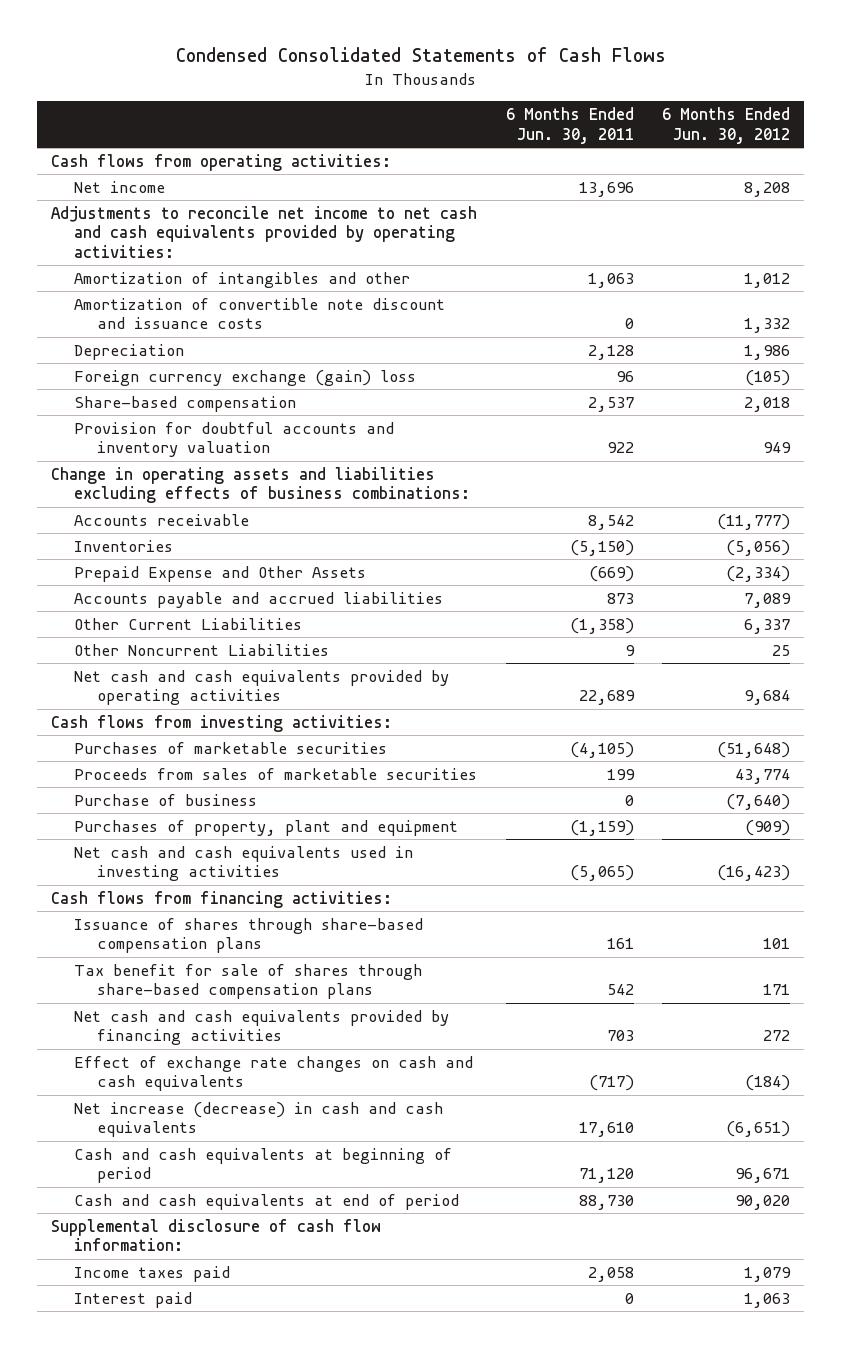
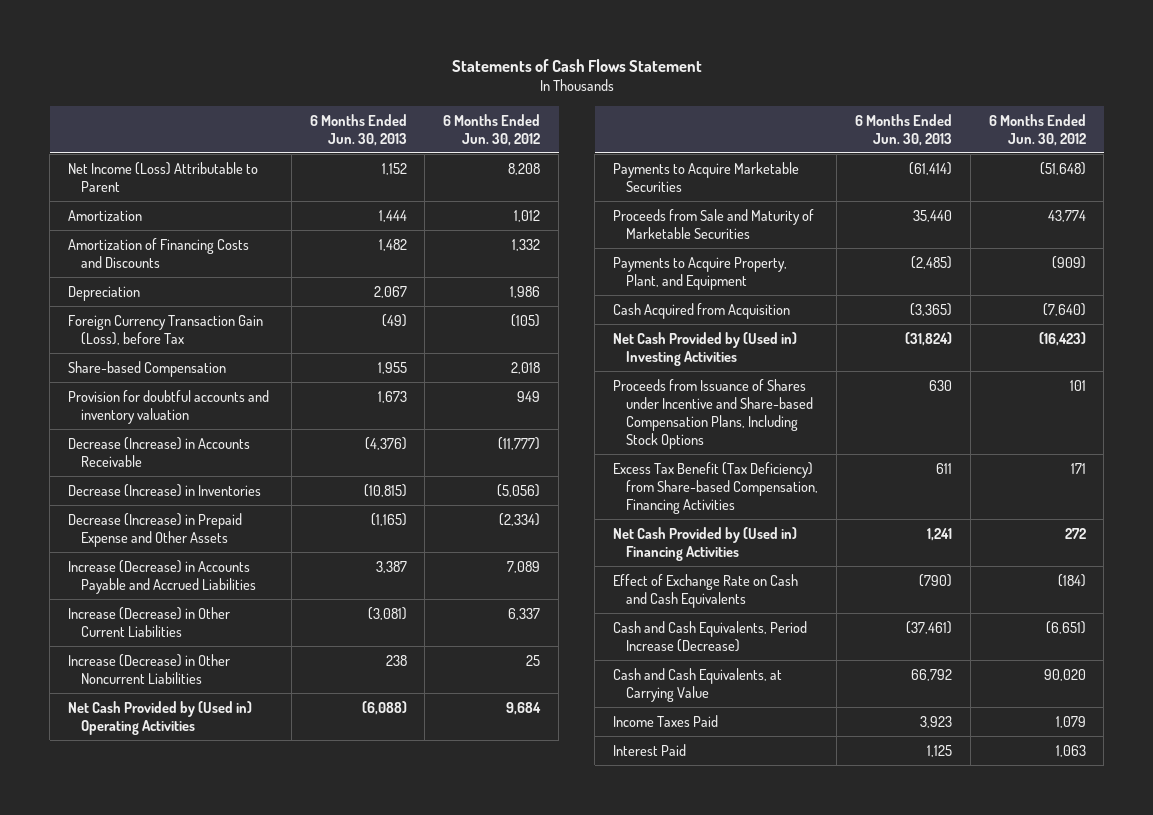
- Condensed Consolidated Statements of Cash Flows
+ Statements of Cash Flows Statement
- | 6 Months Ended Jun. 30, 2011 | 6 Months Ended Jun. 30, 2012
+ | 6 Months Ended Jun. 30, 2013 | 6 Months Ended Jun. 30, 2012
- Cash flows from operating activities:
- Net income | 13,696 | 8,208
- Adjustments to reconcile net income to net cash and cash equivalents provided by operating activities:
- Amortization of intangibles and other | 1,063 | 1,012
- Amortization of convertible note discount and issuance costs | 0 | 1,332
+ Net Income (Loss) Attributable to Parent | 1,152 | 8,208
+ Amortization | 1,444 | 1,012
+ Amortization of Financing Costs and Discounts | 1,482 | 1,332
- Foreign currency exchange (gain) loss | 96 | (105)
- Share-based compensation | 2,537 | 2,018
+ Foreign Currency Transaction Gain (Loss), before Tax | (49) | (105)
+ Share-based Compensation | 1,955 | 2,018
- Change in operating assets and liabilities excluding effects of business combinations:
- Accounts receivable | 8,542 | (11,777)
- Inventories | (5,150) | (5,056)
- Prepaid Expense and Other Assets | (669) | (2,334)
- Accounts payable and accrued liabilities | 873 | 7,089
- Other Current Liabilities | (1,358) | 6,337
- Other Noncurrent Liabilities | 9 | 25
- Net cash and cash equivalents provided by operating activities | 22,689 | 9,684
- Cash flows from investing activities:
- Purchases of marketable securities | (4,105) | (51,648)
- Proceeds from sales of marketable securities | 199 | 43,774
- Purchase of business | 0 | (7,640)
- Purchases of property, plant and equipment | (1,159) | (909)
- Net cash and cash equivalents used in investing activities | (5,065) | (16,423)
- Cash flows from financing activities:
- Issuance of shares through share-based compensation plans | 161 | 101
- Tax benefit for sale of shares through share-based compensation plans | 542 | 171
- Net cash and cash equivalents provided by financing activities | 703 | 272
- Effect of exchange rate changes on cash and cash equivalents | (717) | (184)
- Net increase (decrease) in cash and cash equivalents | 17,610 | (6,651)
- Cash and cash equivalents at beginning of period | 71,120 | 96,671
- Cash and cash equivalents at end of period | 88,730 | 90,020
- Supplemental disclosure of cash flow information:
- Income taxes paid | 2,058 | 1,079
- Interest paid | 0 | 1,063
+ Decrease (Increase) in Accounts Receivable | (4,376) | (11,777)
+ Decrease (Increase) in Inventories | (10,815) | (5,056)
+ Decrease (Increase) in Prepaid Expense and Other Assets | (1,165) | (2,334)
+ Increase (Decrease) in Accounts Payable and Accrued Liabilities | 3,387 | 7,089
+ Increase (Decrease) in Other Current Liabilities | (3,081) | 6,337
+ Increase (Decrease) in Other Noncurrent Liabilities | 238 | 25
+ Net Cash Provided by (Used in) Operating Activities | (6,088) | 9,684
+ Payments to Acquire Marketable Securities | (61,414) | (51,648)
+ Proceeds from Sale and Maturity of Marketable Securities | 35,440 | 43,774
+ Payments to Acquire Property, Plant, and Equipment | (2,485) | (909)
+ Cash Acquired from Acquisition | (3,365) | (7,640)
+ Net Cash Provided by (Used in) Investing Activities | (31,824) | (16,423)
+ Proceeds from Issuance of Shares under Incentive and Share-based Compensation Plans, Including Stock Options | 630 | 101
+ Excess Tax Benefit (Tax Deficiency) from Share-based Compensation, Financing Activities | 611 | 171
+ Net Cash Provided by (Used in) Financing Activities | 1,241 | 272
+ Effect of Exchange Rate on Cash and Cash Equivalents | (790) | (184)
+ Cash and Cash Equivalents, Period Increase (Decrease) | (37,461) | (6,651)
+ Cash and Cash Equivalents, at Carrying Value | 66,792 | 90,020
+ Income Taxes Paid | 3,923 | 1,079
+ Interest Paid | 1,125 | 1,063

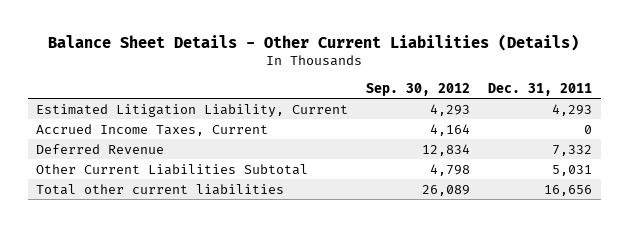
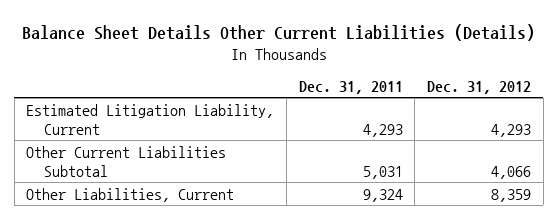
- Balance Sheet Details - Other Current Liabilities (Details)
+ Balance Sheet Details Other Current Liabilities (Details)
- | Sep. 30, 2012 | Dec. 31, 2011
+ | Dec. 31, 2011 | Dec. 31, 2012
- Accrued Income Taxes, Current | 4,164 | 0
- Deferred Revenue | 12,834 | 7,332
- Total other current liabilities | 26,089 | 16,656
+ Other Liabilities, Current | 9,324 | 8,359

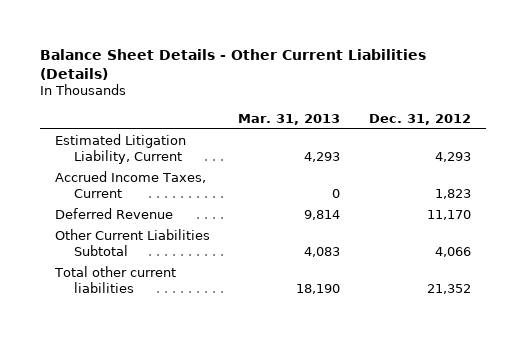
- Balance Sheet Details Other Current Liabilities (Details)
+ Balance Sheet Details - Other Current Liabilities (Details)
- | Dec. 31, 2011 | Dec. 31, 2012
+ | Mar. 31, 2013 | Dec. 31, 2012
+ Accrued Income Taxes, Current | 0 | 1,823
+ Deferred Revenue | 9,814 | 11,170
- Other Liabilities, Current | 9,324 | 8,359
+ Total other current liabilities | 18,190 | 21,352

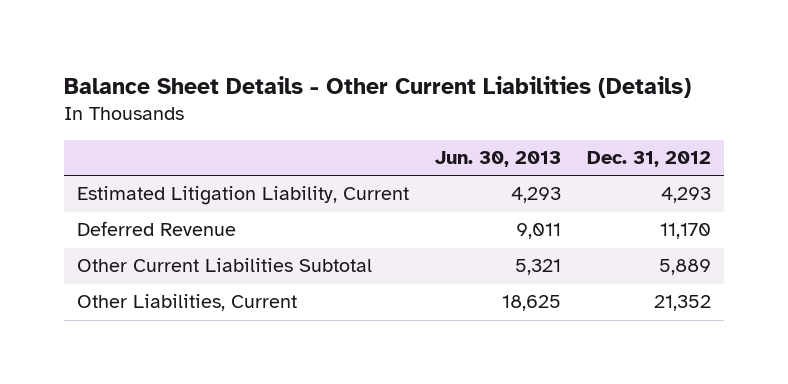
- | Mar. 31, 2013 | Dec. 31, 2012
+ | Jun. 30, 2013 | Dec. 31, 2012
- Accrued Income Taxes, Current | 0 | 1,823
- Other Current Liabilities Subtotal | 4,083 | 4,066
- Total other current liabilities | 18,190 | 21,352
+ Other Current Liabilities Subtotal | 5,321 | 5,889
+ Other Liabilities, Current | 18,625 | 21,352

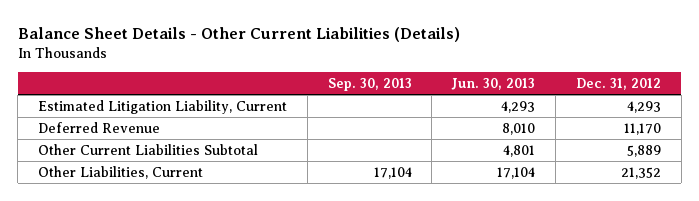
- | Jun. 30, 2013 | Dec. 31, 2012
+ | Sep. 30, 2013 | Jun. 30, 2013 | Dec. 31, 2012
- Deferred Revenue | 9,011 | 11,170
- Other Current Liabilities Subtotal | 5,321 | 5,889
- Other Liabilities, Current | 18,625 | 21,352
+ Deferred Revenue | | 8,010 | 11,170
+ Other Current Liabilities Subtotal | | 4,801 | 5,889
+ Other Liabilities, Current | 17,104 | 17,104 | 21,352

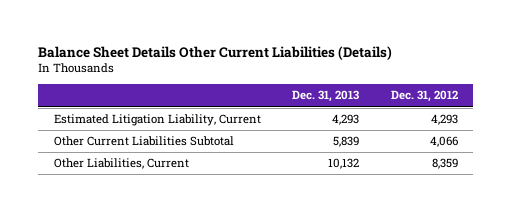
- Balance Sheet Details - Other Current Liabilities (Details)
+ Balance Sheet Details Other Current Liabilities (Details)
- | Sep. 30, 2013 | Jun. 30, 2013 | Dec. 31, 2012
+ | Dec. 31, 2013 | Dec. 31, 2012
- Deferred Revenue | | 8,010 | 11,170
- Other Current Liabilities Subtotal | | 4,801 | 5,889
- Other Liabilities, Current | 17,104 | 17,104 | 21,352
+ Other Current Liabilities Subtotal | 5,839 | 4,066
+ Other Liabilities, Current | 10,132 | 8,359

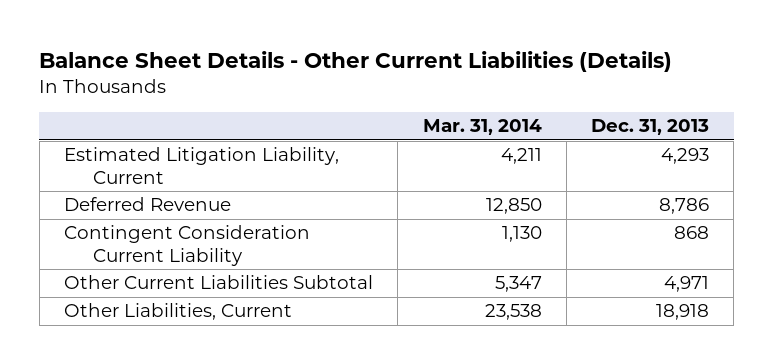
- Balance Sheet Details Other Current Liabilities (Details)
+ Balance Sheet Details - Other Current Liabilities (Details)
- | Dec. 31, 2013 | Dec. 31, 2012
+ | Mar. 31, 2014 | Dec. 31, 2013
- Other Current Liabilities Subtotal | 5,839 | 4,066
- Other Liabilities, Current | 10,132 | 8,359
+ Deferred Revenue | 12,850 | 8,786
+ Contingent Consideration Current Liability | 1,130 | 868
+ Other Current Liabilities Subtotal | 5,347 | 4,971
+ Other Liabilities, Current | 23,538 | 18,918

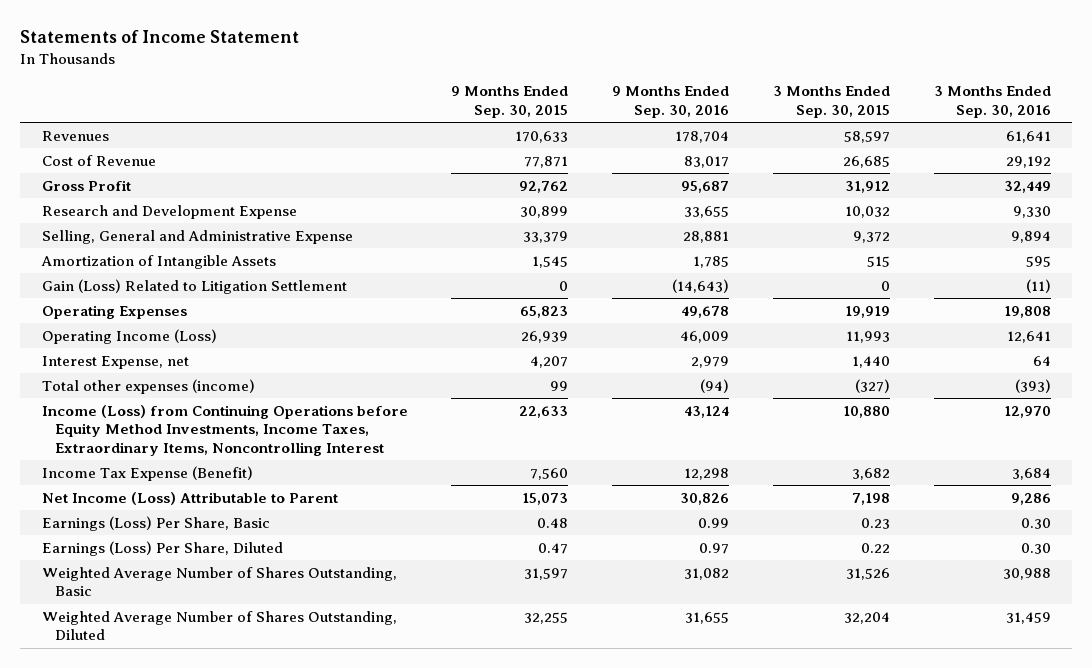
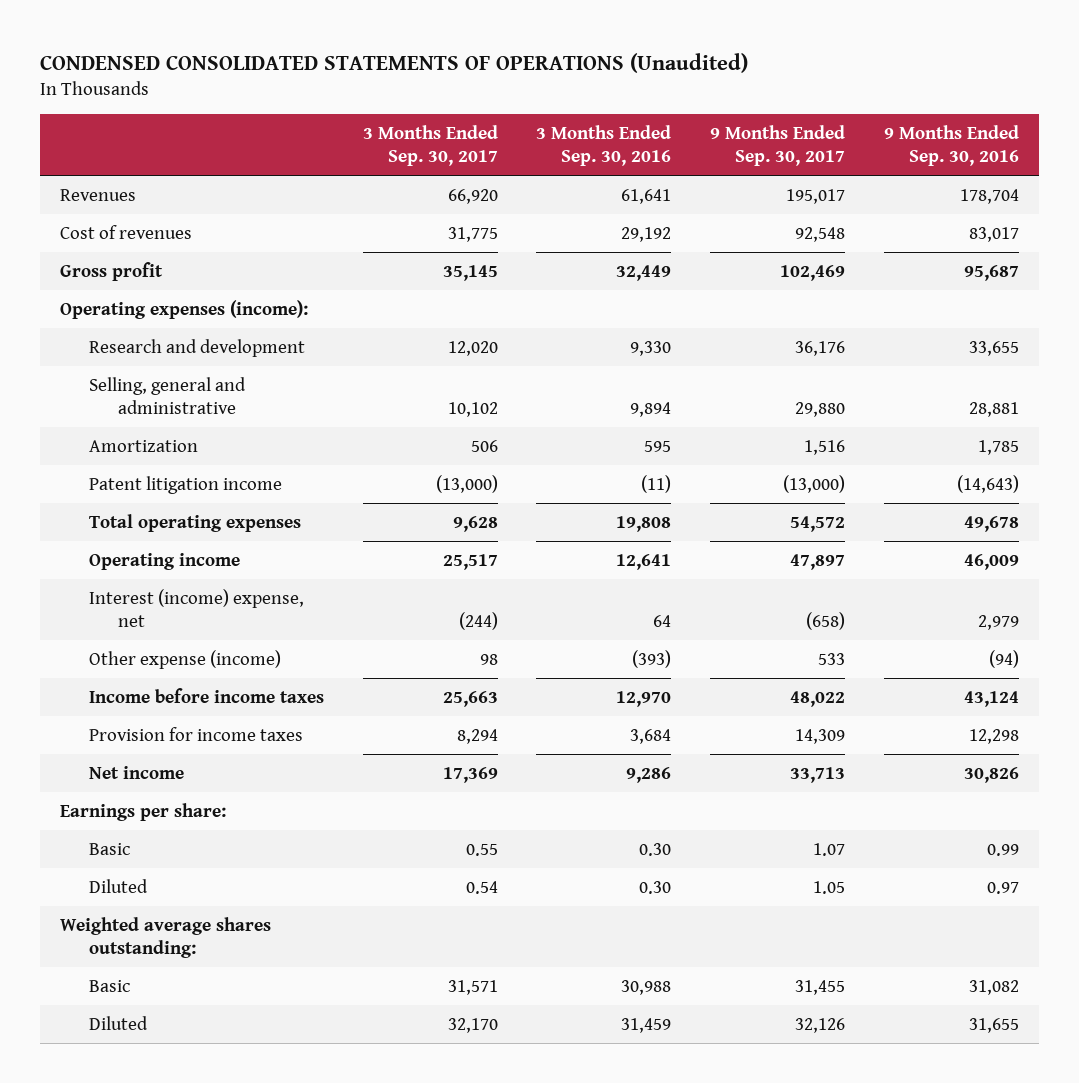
- Statements of Income Statement
+ CONDENSED CONSOLIDATED STATEMENTS OF OPERATIONS (Unaudited)
- | 9 Months Ended Sep. 30, 2015 | 9 Months Ended Sep. 30, 2016 | 3 Months Ended Sep. 30, 2015 | 3 Months Ended Sep. 30, 2016
+ | 3 Months Ended Sep. 30, 2017 | 3 Months Ended Sep. 30, 2016 | 9 Months Ended Sep. 30, 2017 | 9 Months Ended Sep. 30, 2016
- Cost of Revenue | 77,871 | 83,017 | 26,685 | 29,192
- Gross Profit | 92,762 | 95,687 | 31,912 | 32,449
- Research and Development Expense | 30,899 | 33,655 | 10,032 | 9,330
- Selling, General and Administrative Expense | 33,379 | 28,881 | 9,372 | 9,894
- Amortization of Intangible Assets | 1,545 | 1,785 | 515 | 595
- Gain (Loss) Related to Litigation Settlement | 0 | (14,643) | 0 | (11)
- Operating Expenses | 65,823 | 49,678 | 19,919 | 19,808
- Operating Income (Loss) | 26,939 | 46,009 | 11,993 | 12,641
- Interest Expense, net | 4,207 | 2,979 | 1,440 | 64
- Total other expenses (income) | 99 | (94) | (327) | (393)
- Income (Loss) from Continuing Operations before Equity Method Investments, Income Taxes, Extraordinary Items, Noncontrolling Interest | 22,633 | 43,124 | 10,880 | 12,970
- Income Tax Expense (Benefit) | 7,560 | 12,298 | 3,682 | 3,684
- Net Income (Loss) Attributable to Parent | 15,073 | 30,826 | 7,198 | 9,286
- Earnings (Loss) Per Share, Basic | 0.48 | 0.99 | 0.23 | 0.30
- Earnings (Loss) Per Share, Diluted | 0.47 | 0.97 | 0.22 | 0.30
- Weighted Average Number of Shares Outstanding, Basic | 31,597 | 31,082 | 31,526 | 30,988
- Weighted Average Number of Shares Outstanding, Diluted | 32,255 | 31,655 | 32,204 | 31,459
+ Cost of revenues | 31,775 | 29,192 | 92,548 | 83,017
+ Gross profit | 35,145 | 32,449 | 102,469 | 95,687
+ Operating expenses (income):
+ Research and development | 12,020 | 9,330 | 36,176 | 33,655
+ Selling, general and administrative | 10,102 | 9,894 | 29,880 | 28,881
+ Amortization | 506 | 595 | 1,516 | 1,785
+ Patent litigation income | (13,000) | (11) | (13,000) | (14,643)
+ Total operating expenses | 9,628 | 19,808 | 54,572 | 49,678
+ Operating income | 25,517 | 12,641 | 47,897 | 46,009
+ Interest (income) expense, net | (244) | 64 | (658) | 2,979
+ Other expense (income) | 98 | (393) | 533 | (94)
+ Income before income taxes | 25,663 | 12,970 | 48,022 | 43,124
+ Provision for income taxes | 8,294 | 3,684 | 14,309 | 12,298
+ Net income | 17,369 | 9,286 | 33,713 | 30,826
+ Earnings per share:
+ Basic | 0.55 | 0.30 | 1.07 | 0.99
+ Diluted | 0.54 | 0.30 | 1.05 | 0.97
+ Weighted average shares outstanding:
+ Basic | 31,571 | 30,988 | 31,455 | 31,082
+ Diluted | 32,170 | 31,459 | 32,126 | 31,655

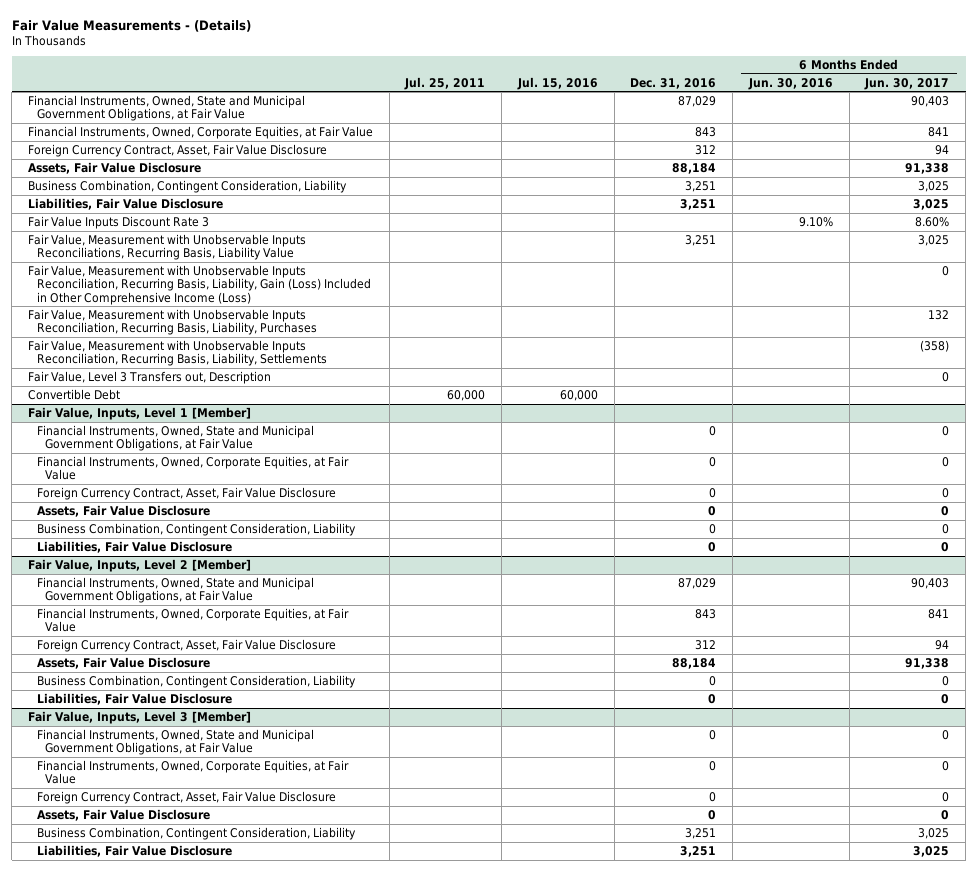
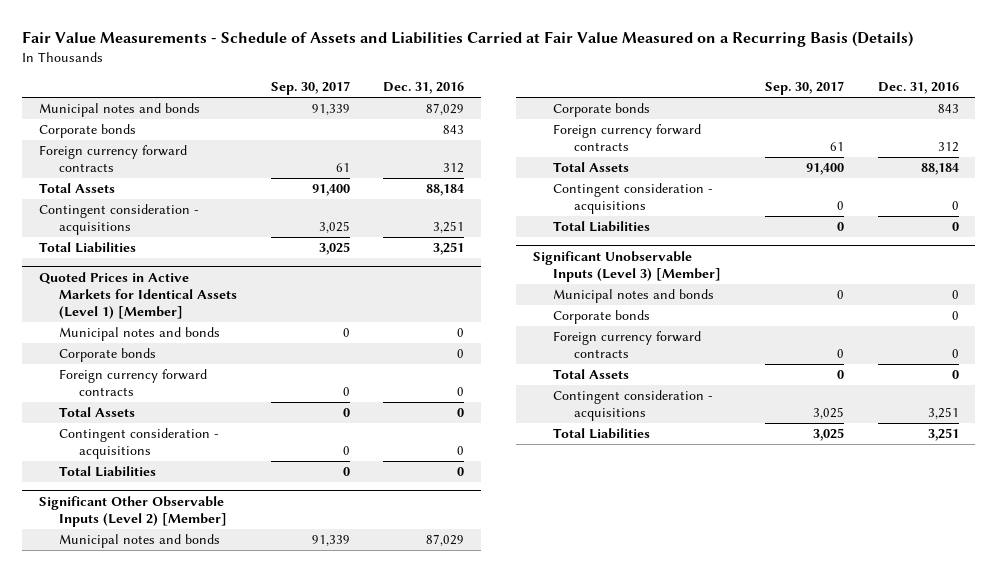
- Fair Value Measurements - (Details)
+ Fair Value Measurements - Schedule of Assets and Liabilities Carried at Fair Value Measured on a Recurring Basis (Details)
- | Jul. 25, 2011 | Jul. 15, 2016 | Dec. 31, 2016 | 6 Months Ended Jun. 30, 2016 | 6 Months Ended Jun. 30, 2017
+ | Sep. 30, 2017 | Dec. 31, 2016
- Financial Instruments, Owned, State and Municipal Government Obligations, at Fair Value | | | 87,029 | | 90,403
- Financial Instruments, Owned, Corporate Equities, at Fair Value | | | 843 | | 841
- Foreign Currency Contract, Asset, Fair Value Disclosure | | | 312 | | 94
- Assets, Fair Value Disclosure | | | 88,184 | | 91,338
- Business Combination, Contingent Consideration, Liability | | | 3,251 | | 3,025
- Liabilities, Fair Value Disclosure | | | 3,251 | | 3,025
- Fair Value Inputs Discount Rate 3 | | | | 9.10% | 8.60%
- Fair Value, Measurement with Unobservable Inputs Reconciliations, Recurring Basis, Liability Value | | | 3,251 | | 3,025
- Fair Value, Measurement with Unobservable Inputs Reconciliation, Recurring Basis, Liability, Gain (Loss) Included in Other Comprehensive Income (Loss) | | | | | 0
- Fair Value, Measurement with Unobservable Inputs Reconciliation, Recurring Basis, Liability, Purchases | | | | | 132
- Fair Value, Measurement with Unobservable Inputs Reconciliation, Recurring Basis, Liability, Settlements | | | | | (358)
- Fair Value, Level 3 Transfers out, Description | | | | | 0
- Convertible Debt | 60,000 | 60,000 | | |
- Fair Value, Inputs, Level 1 [Member]
- Financial Instruments, Owned, State and Municipal Government Obligations, at Fair Value | | | 0 | | 0
- Financial Instruments, Owned, Corporate Equities, at Fair Value | | | 0 | | 0
- Foreign Currency Contract, Asset, Fair Value Disclosure | | | 0 | | 0
- Assets, Fair Value Disclosure | | | 0 | | 0
- Business Combination, Contingent Consideration, Liability | | | 0 | | 0
- Liabilities, Fair Value Disclosure | | | 0 | | 0
- Fair Value, Inputs, Level 2 [Member]
- Financial Instruments, Owned, State and Municipal Government Obligations, at Fair Value | | | 87,029 | | 90,403
- Financial Instruments, Owned, Corporate Equities, at Fair Value | | | 843 | | 841
- Foreign Currency Contract, Asset, Fair Value Disclosure | | | 312 | | 94
- Assets, Fair Value Disclosure | | | 88,184 | | 91,338
- Business Combination, Contingent Consideration, Liability | | | 0 | | 0
- Liabilities, Fair Value Disclosure | | | 0 | | 0
- Fair Value, Inputs, Level 3 [Member]
- Financial Instruments, Owned, State and Municipal Government Obligations, at Fair Value | | | 0 | | 0
- Financial Instruments, Owned, Corporate Equities, at Fair Value | | | 0 | | 0
- Foreign Currency Contract, Asset, Fair Value Disclosure | | | 0 | | 0
- Assets, Fair Value Disclosure | | | 0 | | 0
- Business Combination, Contingent Consideration, Liability | | | 3,251 | | 3,025
- Liabilities, Fair Value Disclosure | | | 3,251 | | 3,025
+ Municipal notes and bonds | 91,339 | 87,029
+ Corporate bonds | | 843
+ Foreign currency forward contracts | 61 | 312
+ Total Assets | 91,400 | 88,184
+ Contingent consideration - acquisitions | 3,025 | 3,251
+ Total Liabilities | 3,025 | 3,251
+ Quoted Prices in Active Markets for Identical Assets (Level 1) [Member]
+ Municipal notes and bonds | 0 | 0
+ Corporate bonds | | 0
+ Foreign currency forward contracts | 0 | 0
+ Total Assets | 0 | 0
+ Contingent consideration - acquisitions | 0 | 0
+ Total Liabilities | 0 | 0
+ Significant Other Observable Inputs (Level 2) [Member]
+ Municipal notes and bonds | 91,339 | 87,029
+ Corporate bonds | | 843
+ Foreign currency forward contracts | 61 | 312
+ Total Assets | 91,400 | 88,184
+ Contingent consideration - acquisitions | 0 | 0
+ Total Liabilities | 0 | 0
+ Significant Unobservable Inputs (Level 3) [Member]
+ Municipal notes and bonds | 0 | 0
+ Corporate bonds | | 0
+ Foreign currency forward contracts | 0 | 0
+ Total Assets | 0 | 0
+ Contingent consideration - acquisitions | 3,025 | 3,251
+ Total Liabilities | 3,025 | 3,251

